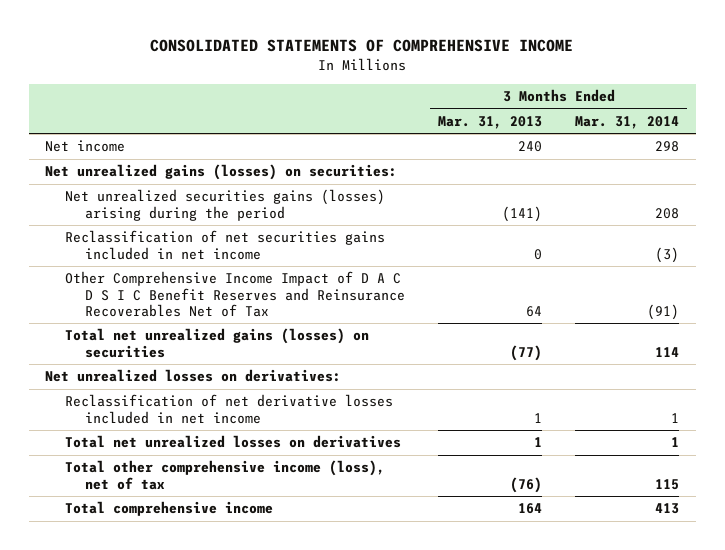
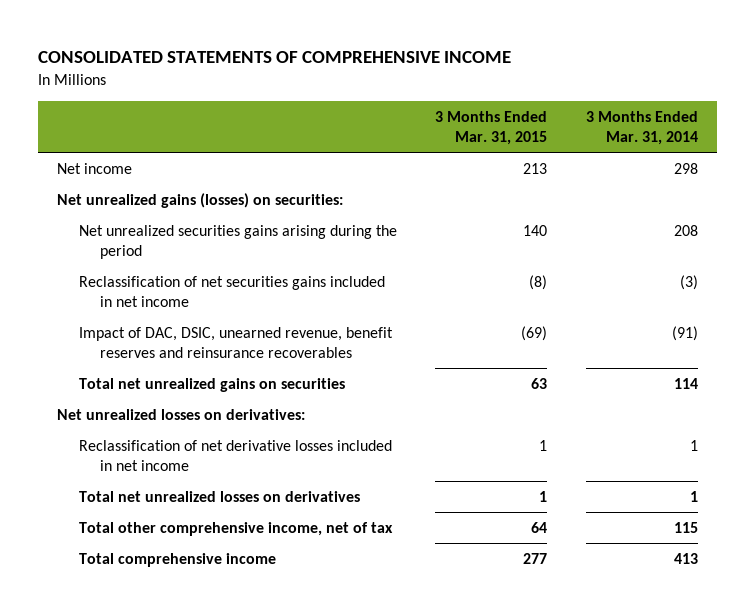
- | 3 Months Ended Mar. 31, 2013 | 3 Months Ended Mar. 31, 2014
+ | 3 Months Ended Mar. 31, 2015 | 3 Months Ended Mar. 31, 2014
- Net unrealized securities gains (losses) arising during the period | (141) | 208
+ Net unrealized securities gains arising during the period | 140 | 208
- Other Comprehensive Income Impact of D A C D S I C Benefit Reserves and Reinsurance Recoverables Net of Tax | 64 | (91)
- Total net unrealized gains (losses) on securities | (77) | 114
+ Impact of DAC, DSIC, unearned revenue, benefit reserves and reinsurance recoverables | (69) | (91)
+ Total net unrealized gains on securities | 63 | 114
- Total other comprehensive income (loss), net of tax | (76) | 115
+ Total other comprehensive income, net of tax | 64 | 115

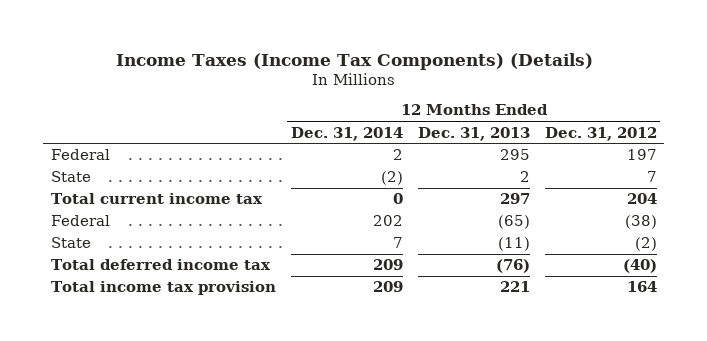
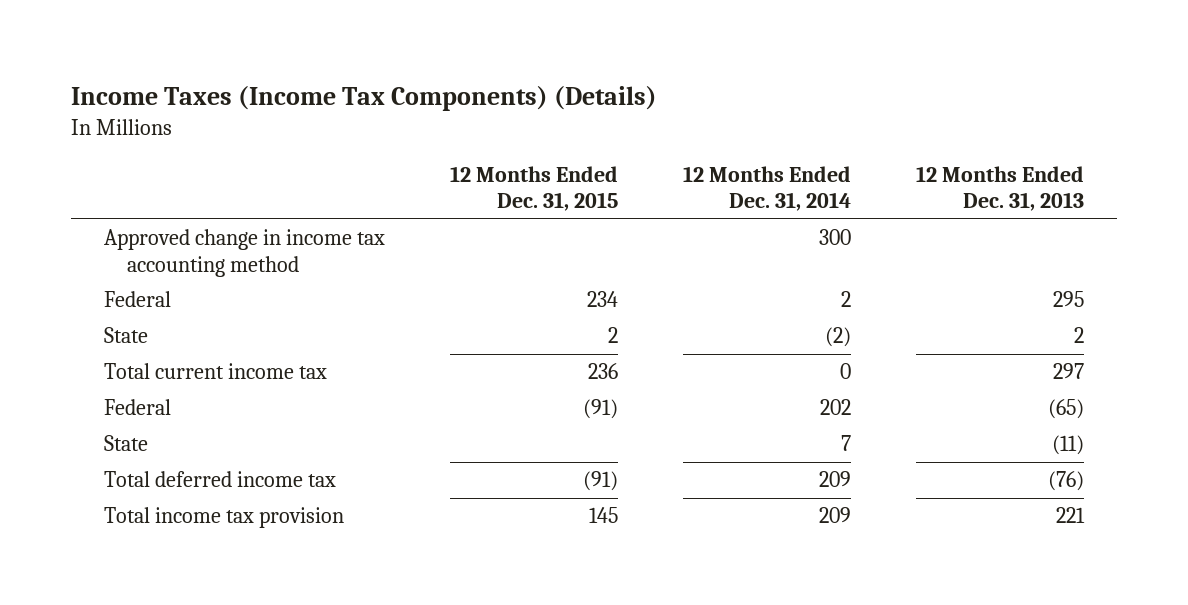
- | 12 Months Ended Dec. 31, 2014 | 12 Months Ended Dec. 31, 2013 | 12 Months Ended Dec. 31, 2012
+ | 12 Months Ended Dec. 31, 2015 | 12 Months Ended Dec. 31, 2014 | 12 Months Ended Dec. 31, 2013
+ Approved change in income tax accounting method | | 300 |

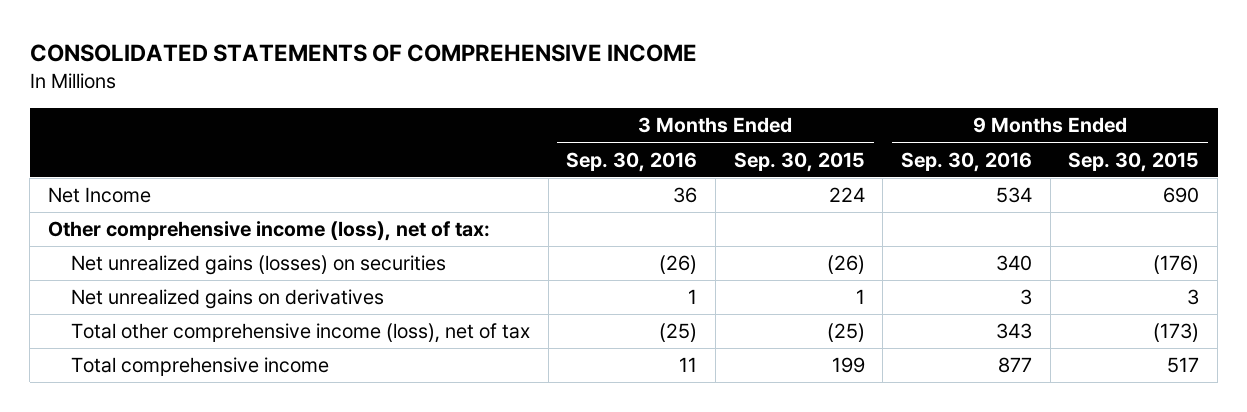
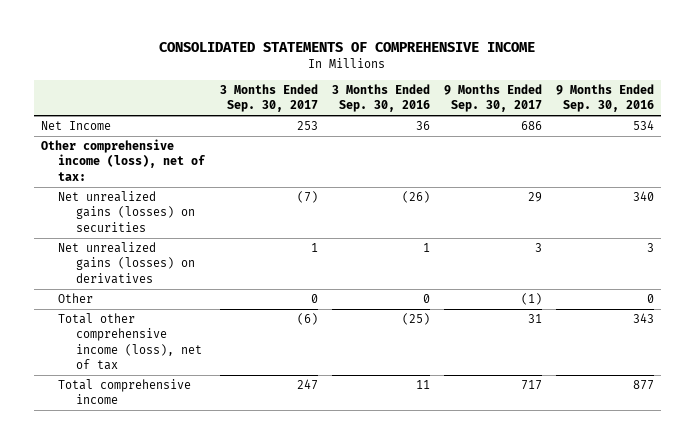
- | 3 Months Ended Sep. 30, 2016 | 3 Months Ended Sep. 30, 2015 | 9 Months Ended Sep. 30, 2016 | 9 Months Ended Sep. 30, 2015
+ | 3 Months Ended Sep. 30, 2017 | 3 Months Ended Sep. 30, 2016 | 9 Months Ended Sep. 30, 2017 | 9 Months Ended Sep. 30, 2016
- Net unrealized gains on derivatives | 1 | 1 | 3 | 3
+ Net unrealized gains (losses) on derivatives | 1 | 1 | 3 | 3
+ Other | 0 | 0 | (1) | 0

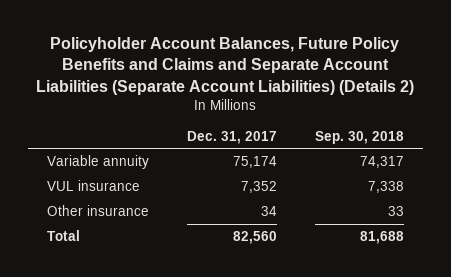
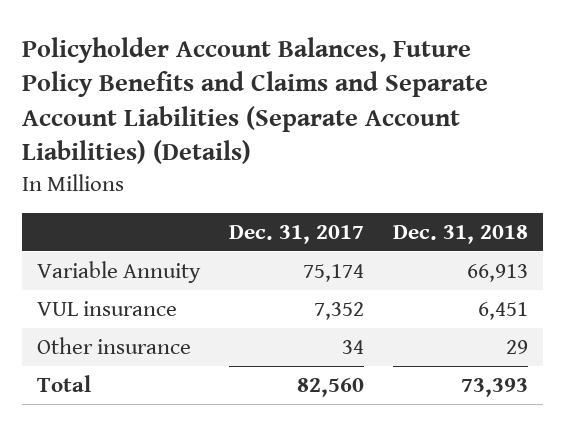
- Policyholder Account Balances, Future Policy Benefits and Claims and Separate Account Liabilities (Separate Account Liabilities) (Details 2)
+ Policyholder Account Balances, Future Policy Benefits and Claims and Separate Account Liabilities (Separate Account Liabilities) (Details)
- | Dec. 31, 2017 | Sep. 30, 2018
+ | Dec. 31, 2017 | Dec. 31, 2018
- Variable annuity | 75,174 | 74,317
+ Variable Annuity | 75,174 | 66,913

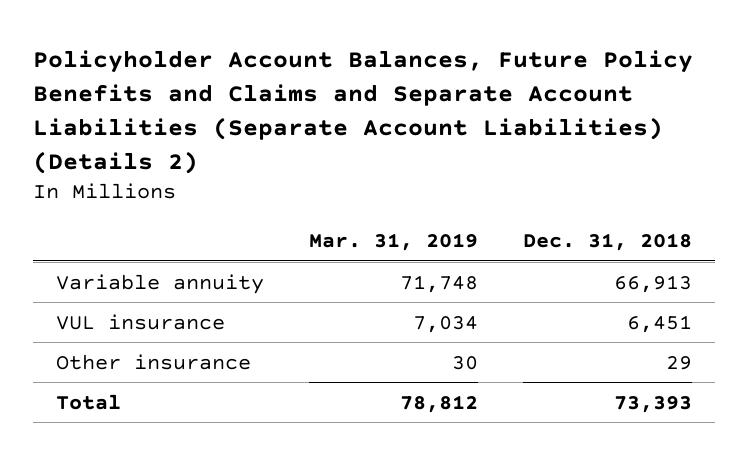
- Policyholder Account Balances, Future Policy Benefits and Claims and Separate Account Liabilities (Separate Account Liabilities) (Details)
+ Policyholder Account Balances, Future Policy Benefits and Claims and Separate Account Liabilities (Separate Account Liabilities) (Details 2)
- | Dec. 31, 2017 | Dec. 31, 2018
+ | Mar. 31, 2019 | Dec. 31, 2018
- Variable Annuity | 75,174 | 66,913
+ Variable annuity | 71,748 | 66,913

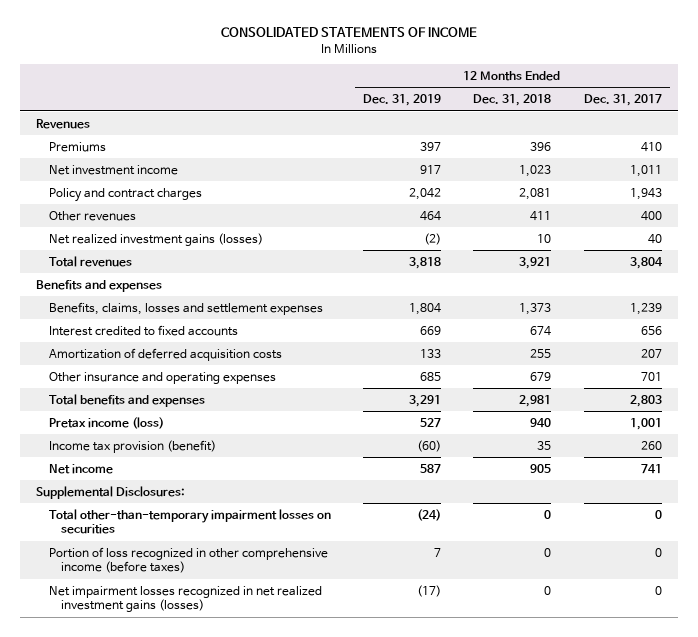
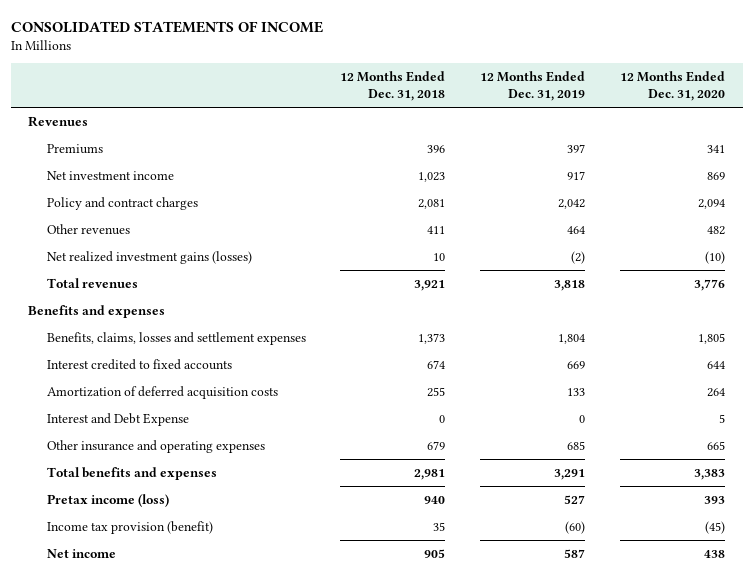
- | 12 Months Ended Dec. 31, 2019 | 12 Months Ended Dec. 31, 2018 | 12 Months Ended Dec. 31, 2017
+ | 12 Months Ended Dec. 31, 2018 | 12 Months Ended Dec. 31, 2019 | 12 Months Ended Dec. 31, 2020
+ Interest and Debt Expense | 0 | 0 | 5
- Supplemental Disclosures:
- Total other-than-temporary impairment losses on securities | (24) | 0 | 0
- Portion of loss recognized in other comprehensive income (before taxes) | 7 | 0 | 0
- Net impairment losses recognized in net realized investment gains (losses) | (17) | 0 | 0

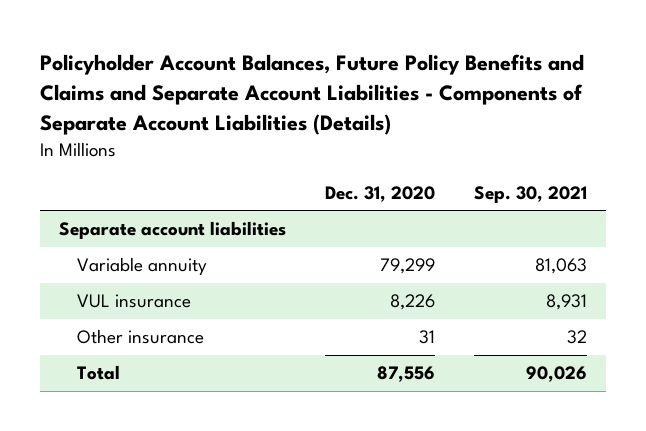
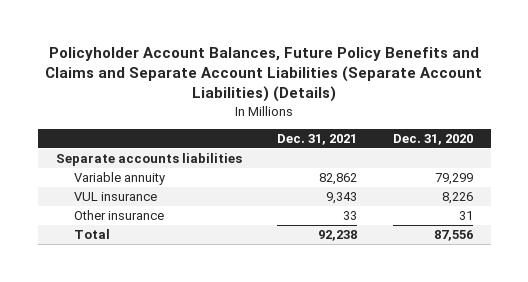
- Policyholder Account Balances, Future Policy Benefits and Claims and Separate Account Liabilities - Components of Separate Account Liabilities (Details)
+ Policyholder Account Balances, Future Policy Benefits and Claims and Separate Account Liabilities (Separate Account Liabilities) (Details)
- | Dec. 31, 2020 | Sep. 30, 2021
+ | Dec. 31, 2021 | Dec. 31, 2020
- Separate account liabilities
+ Separate accounts liabilities

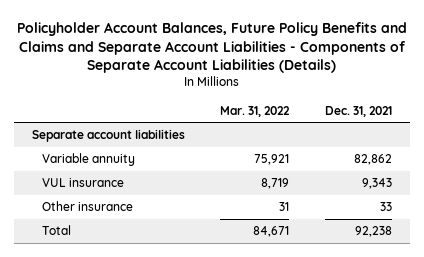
- Policyholder Account Balances, Future Policy Benefits and Claims and Separate Account Liabilities (Separate Account Liabilities) (Details)
+ Policyholder Account Balances, Future Policy Benefits and Claims and Separate Account Liabilities - Components of Separate Account Liabilities (Details)
- | Dec. 31, 2021 | Dec. 31, 2020
+ | Mar. 31, 2022 | Dec. 31, 2021
- Separate accounts liabilities
+ Separate account liabilities

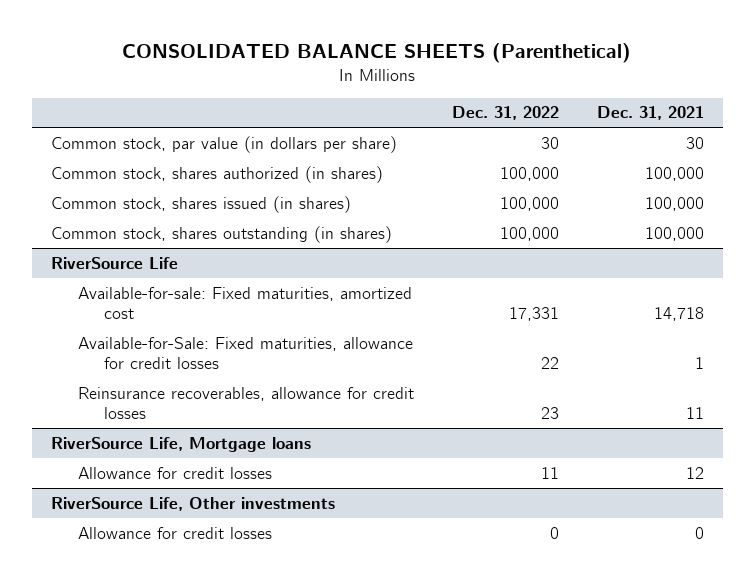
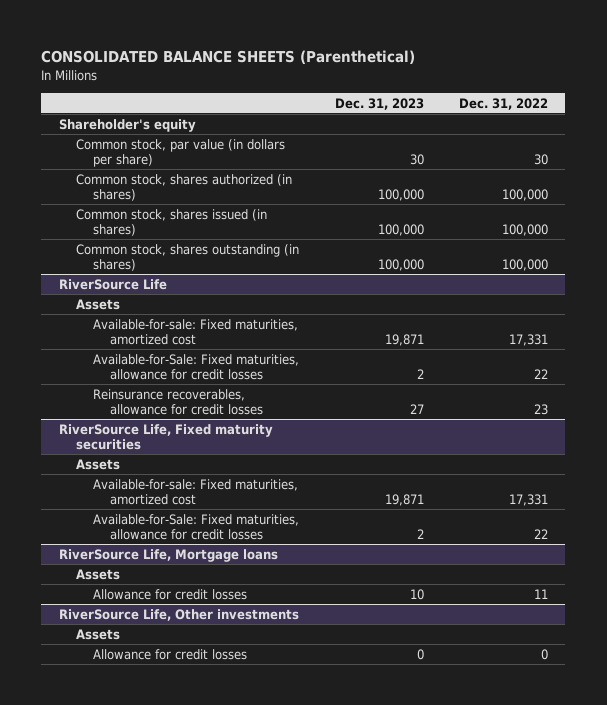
- | Dec. 31, 2022 | Dec. 31, 2021
+ | Dec. 31, 2023 | Dec. 31, 2022
+ Shareholder's equity
@ RiverSource Life
+ Assets
+ RiverSource Life, Fixed maturity securities
+ Assets
+ Available-for-sale: Fixed maturities, amortized cost | 19,871 | 17,331
+ Available-for-Sale: Fixed maturities, allowance for credit losses | 2 | 22
@ RiverSource Life, Mortgage loans
+ Assets
@ RiverSource Life, Other investments
+ Assets

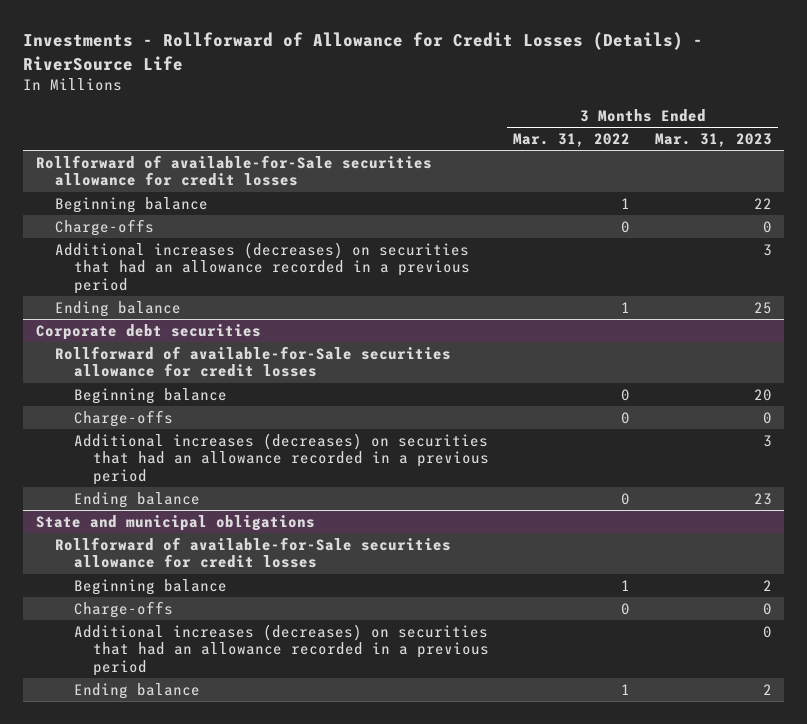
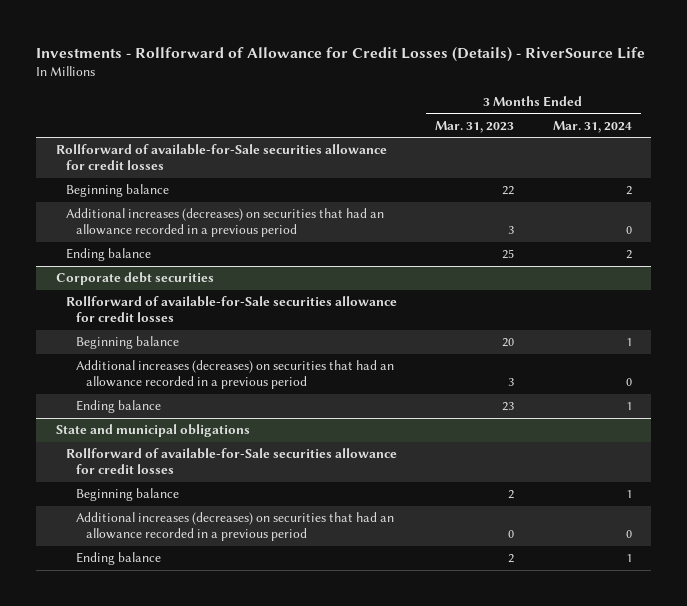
- | 3 Months Ended Mar. 31, 2022 | 3 Months Ended Mar. 31, 2023
+ | 3 Months Ended Mar. 31, 2023 | 3 Months Ended Mar. 31, 2024
- Charge-offs | 0 | 0
@ Corporate debt securities
- Charge-offs | 0 | 0
@ State and municipal obligations
- Charge-offs | 0 | 0

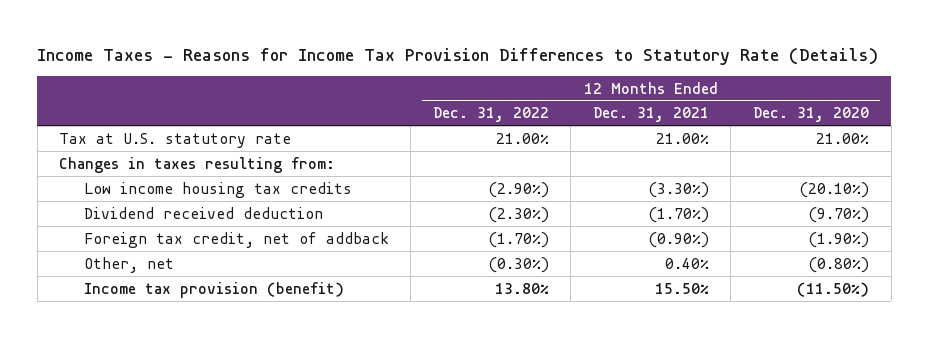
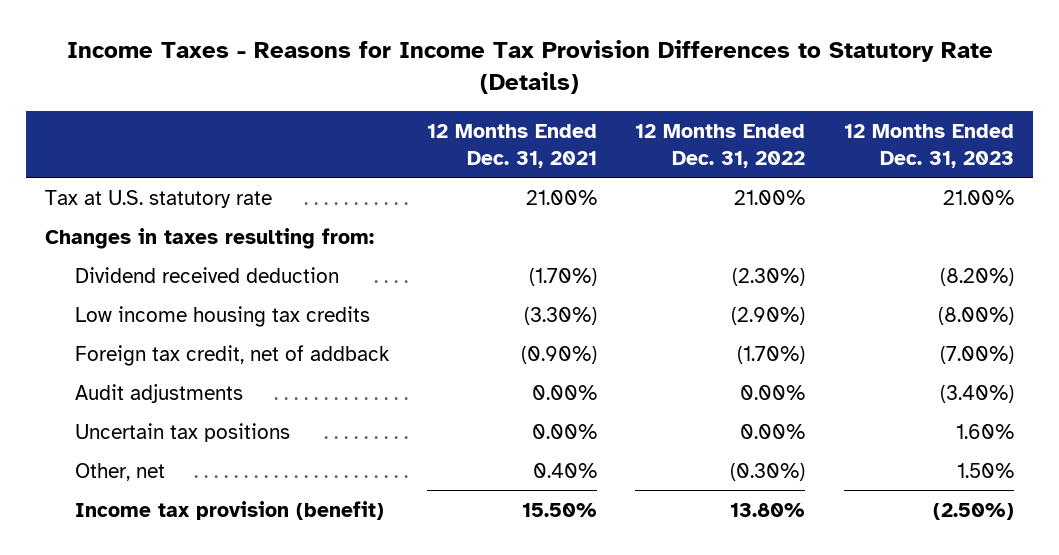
- | 12 Months Ended Dec. 31, 2022 | 12 Months Ended Dec. 31, 2021 | 12 Months Ended Dec. 31, 2020
+ | 12 Months Ended Dec. 31, 2021 | 12 Months Ended Dec. 31, 2022 | 12 Months Ended Dec. 31, 2023
moved down: Low income housing tax credits | (3.30%) | (2.90%) | (8.00%)
+ Audit adjustments | 0.00% | 0.00% | (3.40%)
+ Uncertain tax positions | 0.00% | 0.00% | 1.60%

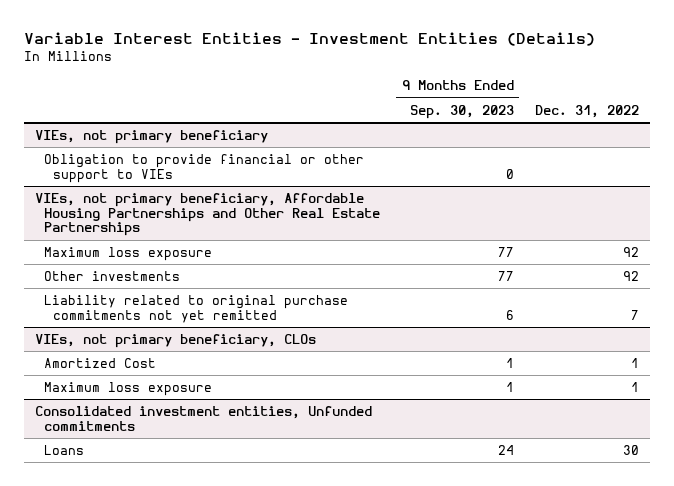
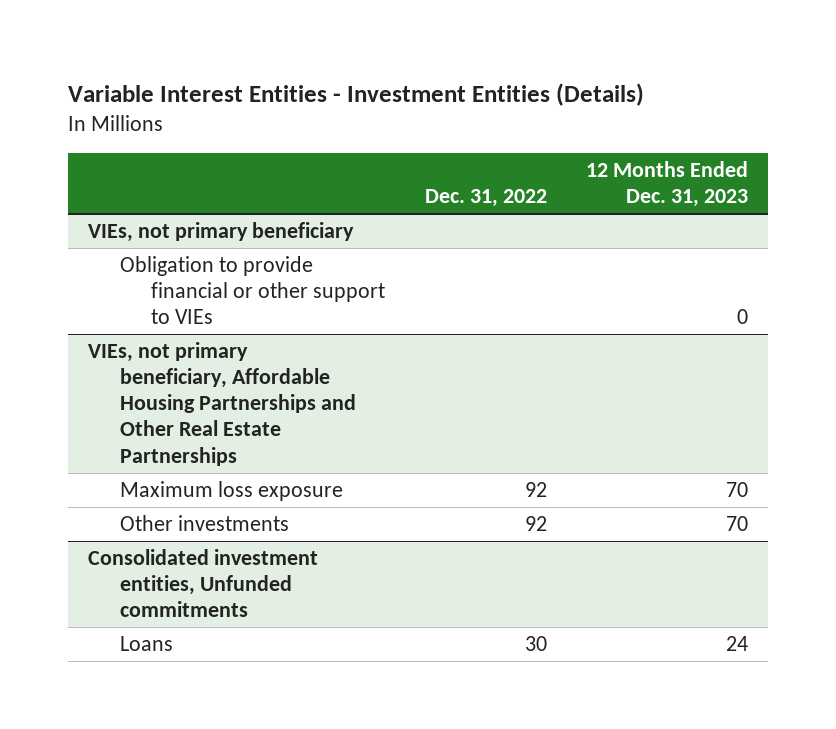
- | 9 Months Ended Sep. 30, 2023 | Dec. 31, 2022
+ | Dec. 31, 2022 | 12 Months Ended Dec. 31, 2023
@ VIEs, not primary beneficiary, Affordable Housing Partnerships and Other Real Estate Partnerships
- Liability related to original purchase commitments not yet remitted | 6 | 7
- VIEs, not primary beneficiary, CLOs
- Amortized Cost | 1 | 1
- Maximum loss exposure | 1 | 1

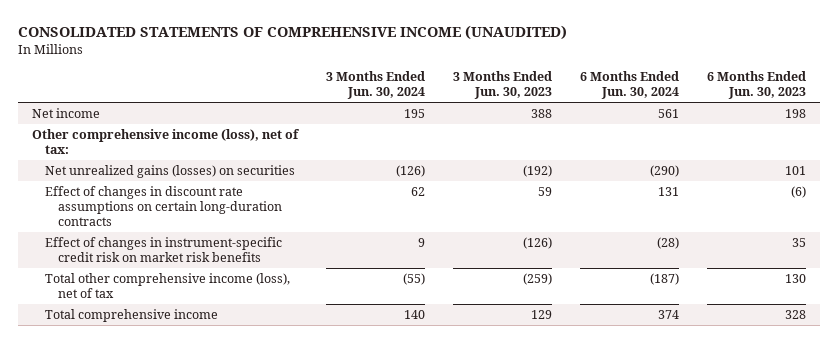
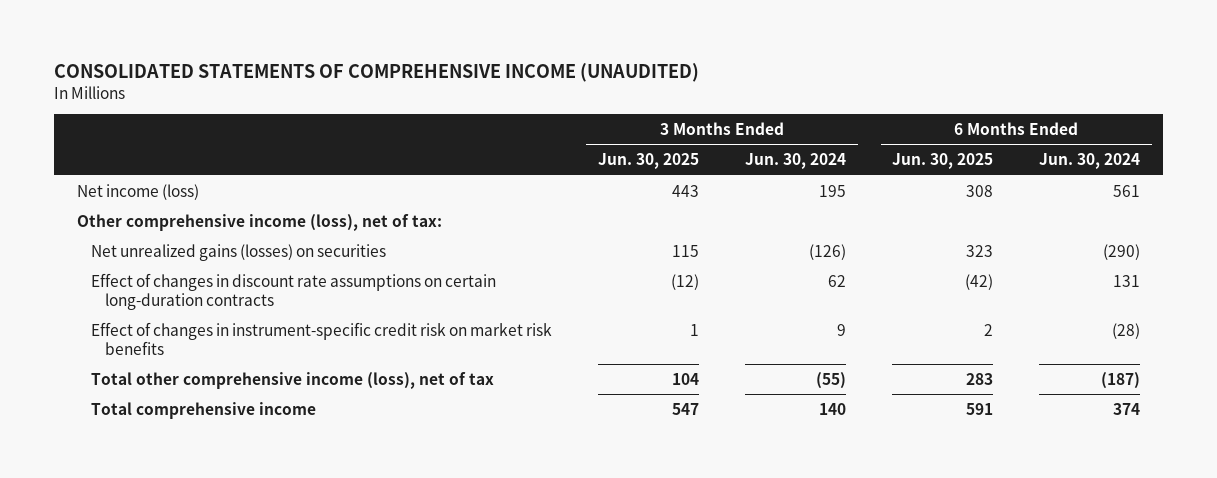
- | 3 Months Ended Jun. 30, 2024 | 3 Months Ended Jun. 30, 2023 | 6 Months Ended Jun. 30, 2024 | 6 Months Ended Jun. 30, 2023
+ | 3 Months Ended Jun. 30, 2025 | 3 Months Ended Jun. 30, 2024 | 6 Months Ended Jun. 30, 2025 | 6 Months Ended Jun. 30, 2024
- Net income | 195 | 388 | 561 | 198
+ Net income (loss) | 443 | 195 | 308 | 561

